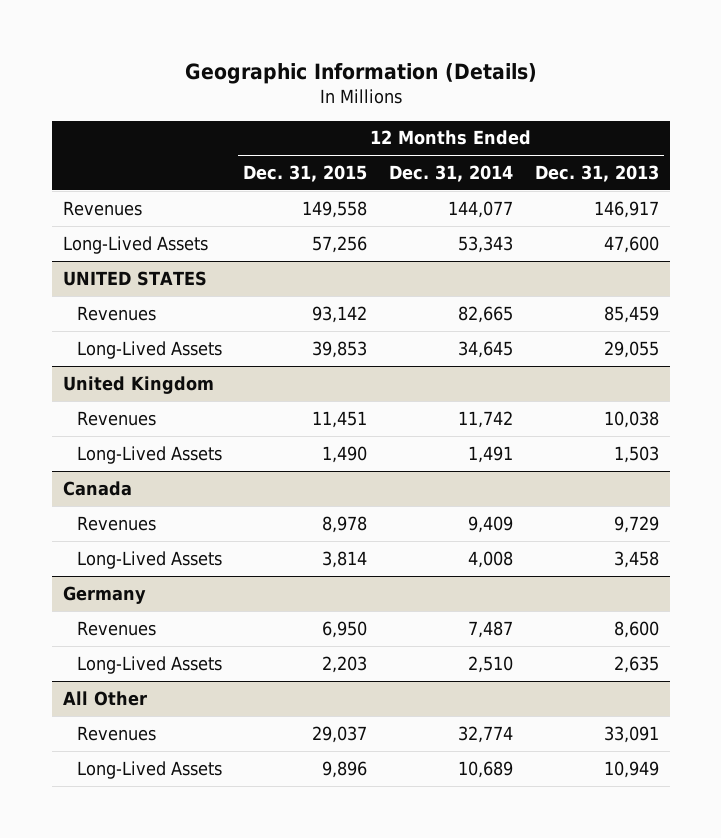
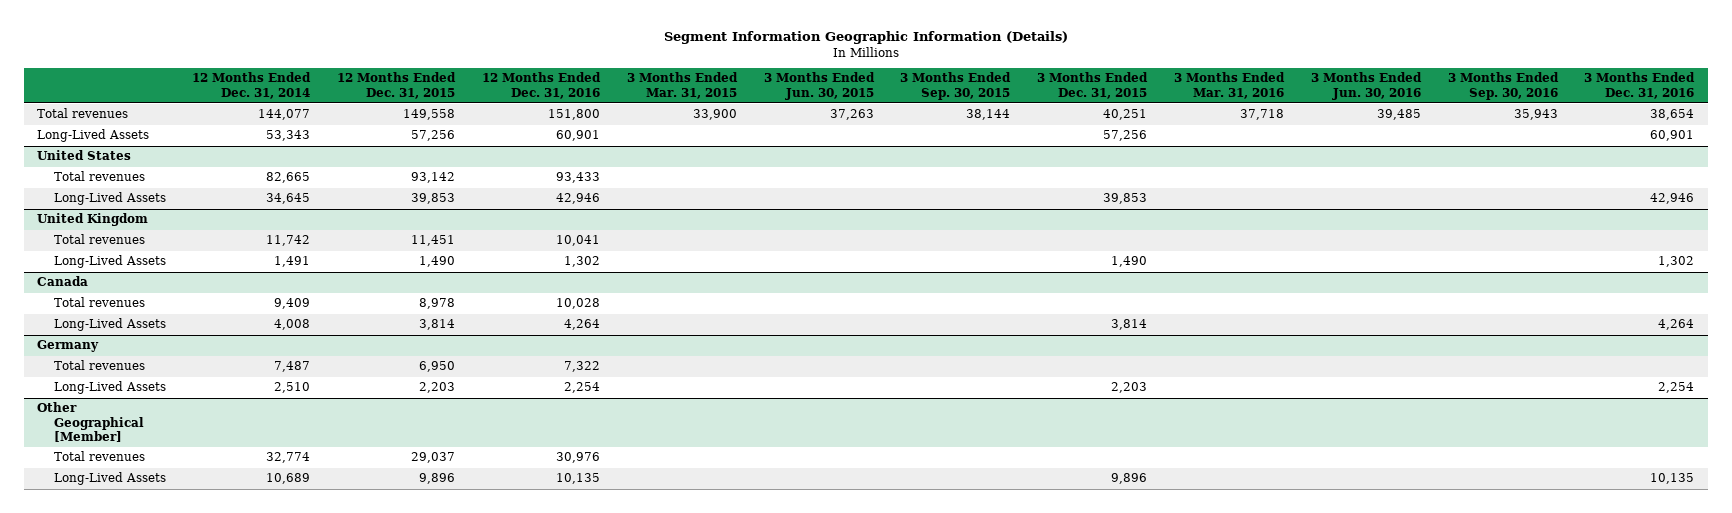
- Geographic Information (Details)
+ Segment Information Geographic Information (Details)
- | 12 Months Ended Dec. 31, 2015 | 12 Months Ended Dec. 31, 2014 | 12 Months Ended Dec. 31, 2013
+ | 12 Months Ended Dec. 31, 2014 | 12 Months Ended Dec. 31, 2015 | 12 Months Ended Dec. 31, 2016 | 3 Months Ended Mar. 31, 2015 | 3 Months Ended Jun. 30, 2015 | 3 Months Ended Sep. 30, 2015 | 3 Months Ended Dec. 31, 2015 | 3 Months Ended Mar. 31, 2016 | 3 Months Ended Jun. 30, 2016 | 3 Months Ended Sep. 30, 2016 | 3 Months Ended Dec. 31, 2016
- Revenues | 149,558 | 144,077 | 146,917
+ Total revenues | 144,077 | 149,558 | 151,800 | 33,900 | 37,263 | 38,144 | 40,251 | 37,718 | 39,485 | 35,943 | 38,654
- UNITED STATES
- Revenues | 93,142 | 82,665 | 85,459
+ United States
+ Total revenues | 82,665 | 93,142 | 93,433 | | | | | | | |
@ United Kingdom
- Revenues | 11,451 | 11,742 | 10,038
+ Total revenues | 11,742 | 11,451 | 10,041 | | | | | | | |
@ Canada
- Revenues | 8,978 | 9,409 | 9,729
+ Total revenues | 9,409 | 8,978 | 10,028 | | | | | | | |
@ Germany
- Revenues | 6,950 | 7,487 | 8,600
+ Total revenues | 7,487 | 6,950 | 7,322 | | | | | | | |
- All Other
- Revenues | 29,037 | 32,774 | 33,091
+ Other Geographical [Member]
+ Total revenues | 32,774 | 29,037 | 30,976 | | | | | | | |

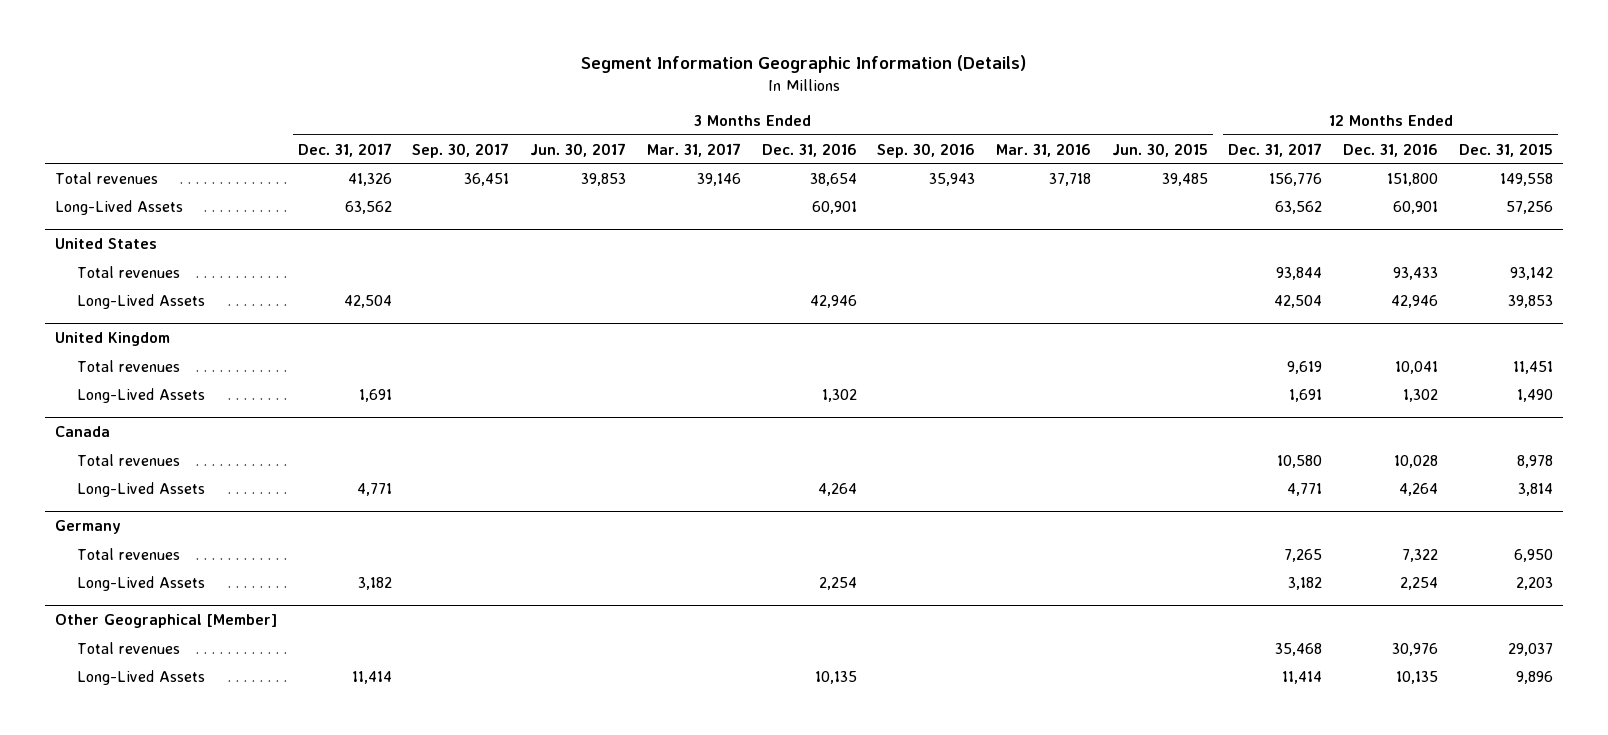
- | 12 Months Ended Dec. 31, 2014 | 12 Months Ended Dec. 31, 2015 | 12 Months Ended Dec. 31, 2016 | 3 Months Ended Mar. 31, 2015 | 3 Months Ended Jun. 30, 2015 | 3 Months Ended Sep. 30, 2015 | 3 Months Ended Dec. 31, 2015 | 3 Months Ended Mar. 31, 2016 | 3 Months Ended Jun. 30, 2016 | 3 Months Ended Sep. 30, 2016 | 3 Months Ended Dec. 31, 2016
+ | 3 Months Ended Dec. 31, 2017 | 3 Months Ended Sep. 30, 2017 | 3 Months Ended Jun. 30, 2017 | 3 Months Ended Mar. 31, 2017 | 3 Months Ended Dec. 31, 2016 | 3 Months Ended Sep. 30, 2016 | 3 Months Ended Mar. 31, 2016 | 3 Months Ended Jun. 30, 2015 | 12 Months Ended Dec. 31, 2017 | 12 Months Ended Dec. 31, 2016 | 12 Months Ended Dec. 31, 2015
- Total revenues | 144,077 | 149,558 | 151,800 | 33,900 | 37,263 | 38,144 | 40,251 | 37,718 | 39,485 | 35,943 | 38,654
+ Total revenues | 41,326 | 36,451 | 39,853 | 39,146 | 38,654 | 35,943 | 37,718 | 39,485 | 156,776 | 151,800 | 149,558

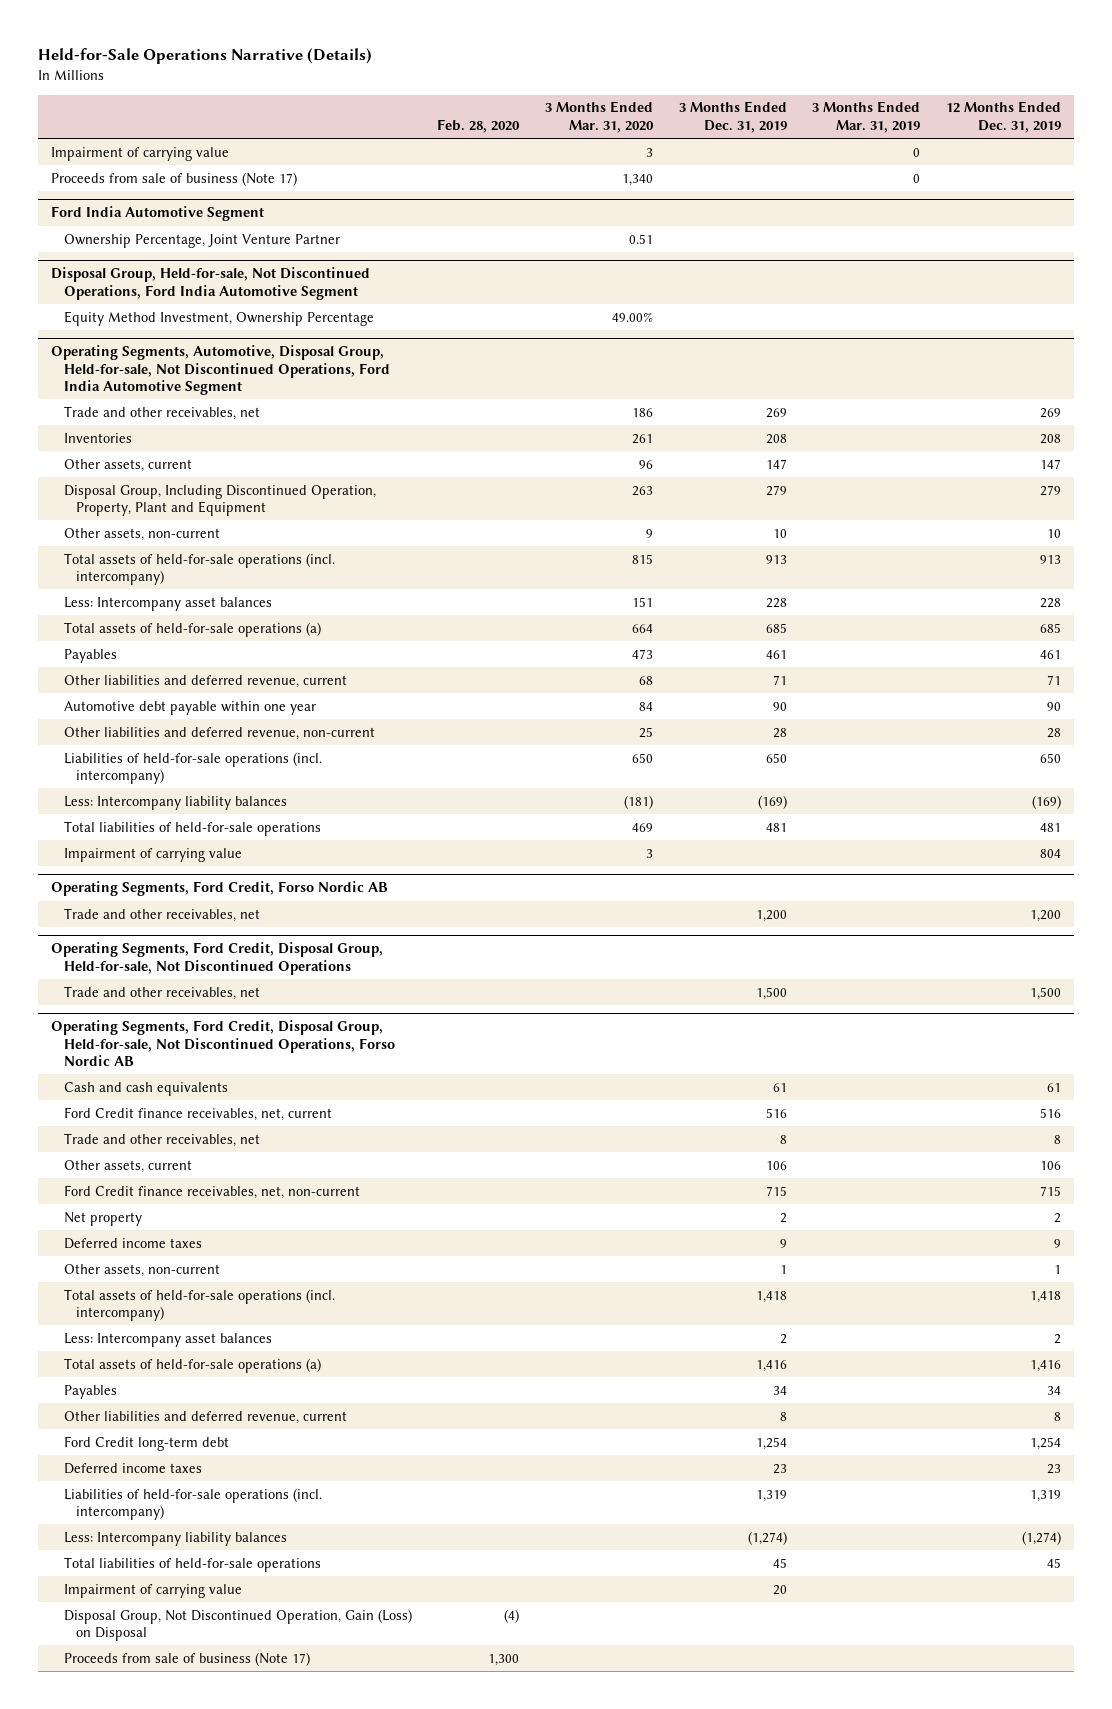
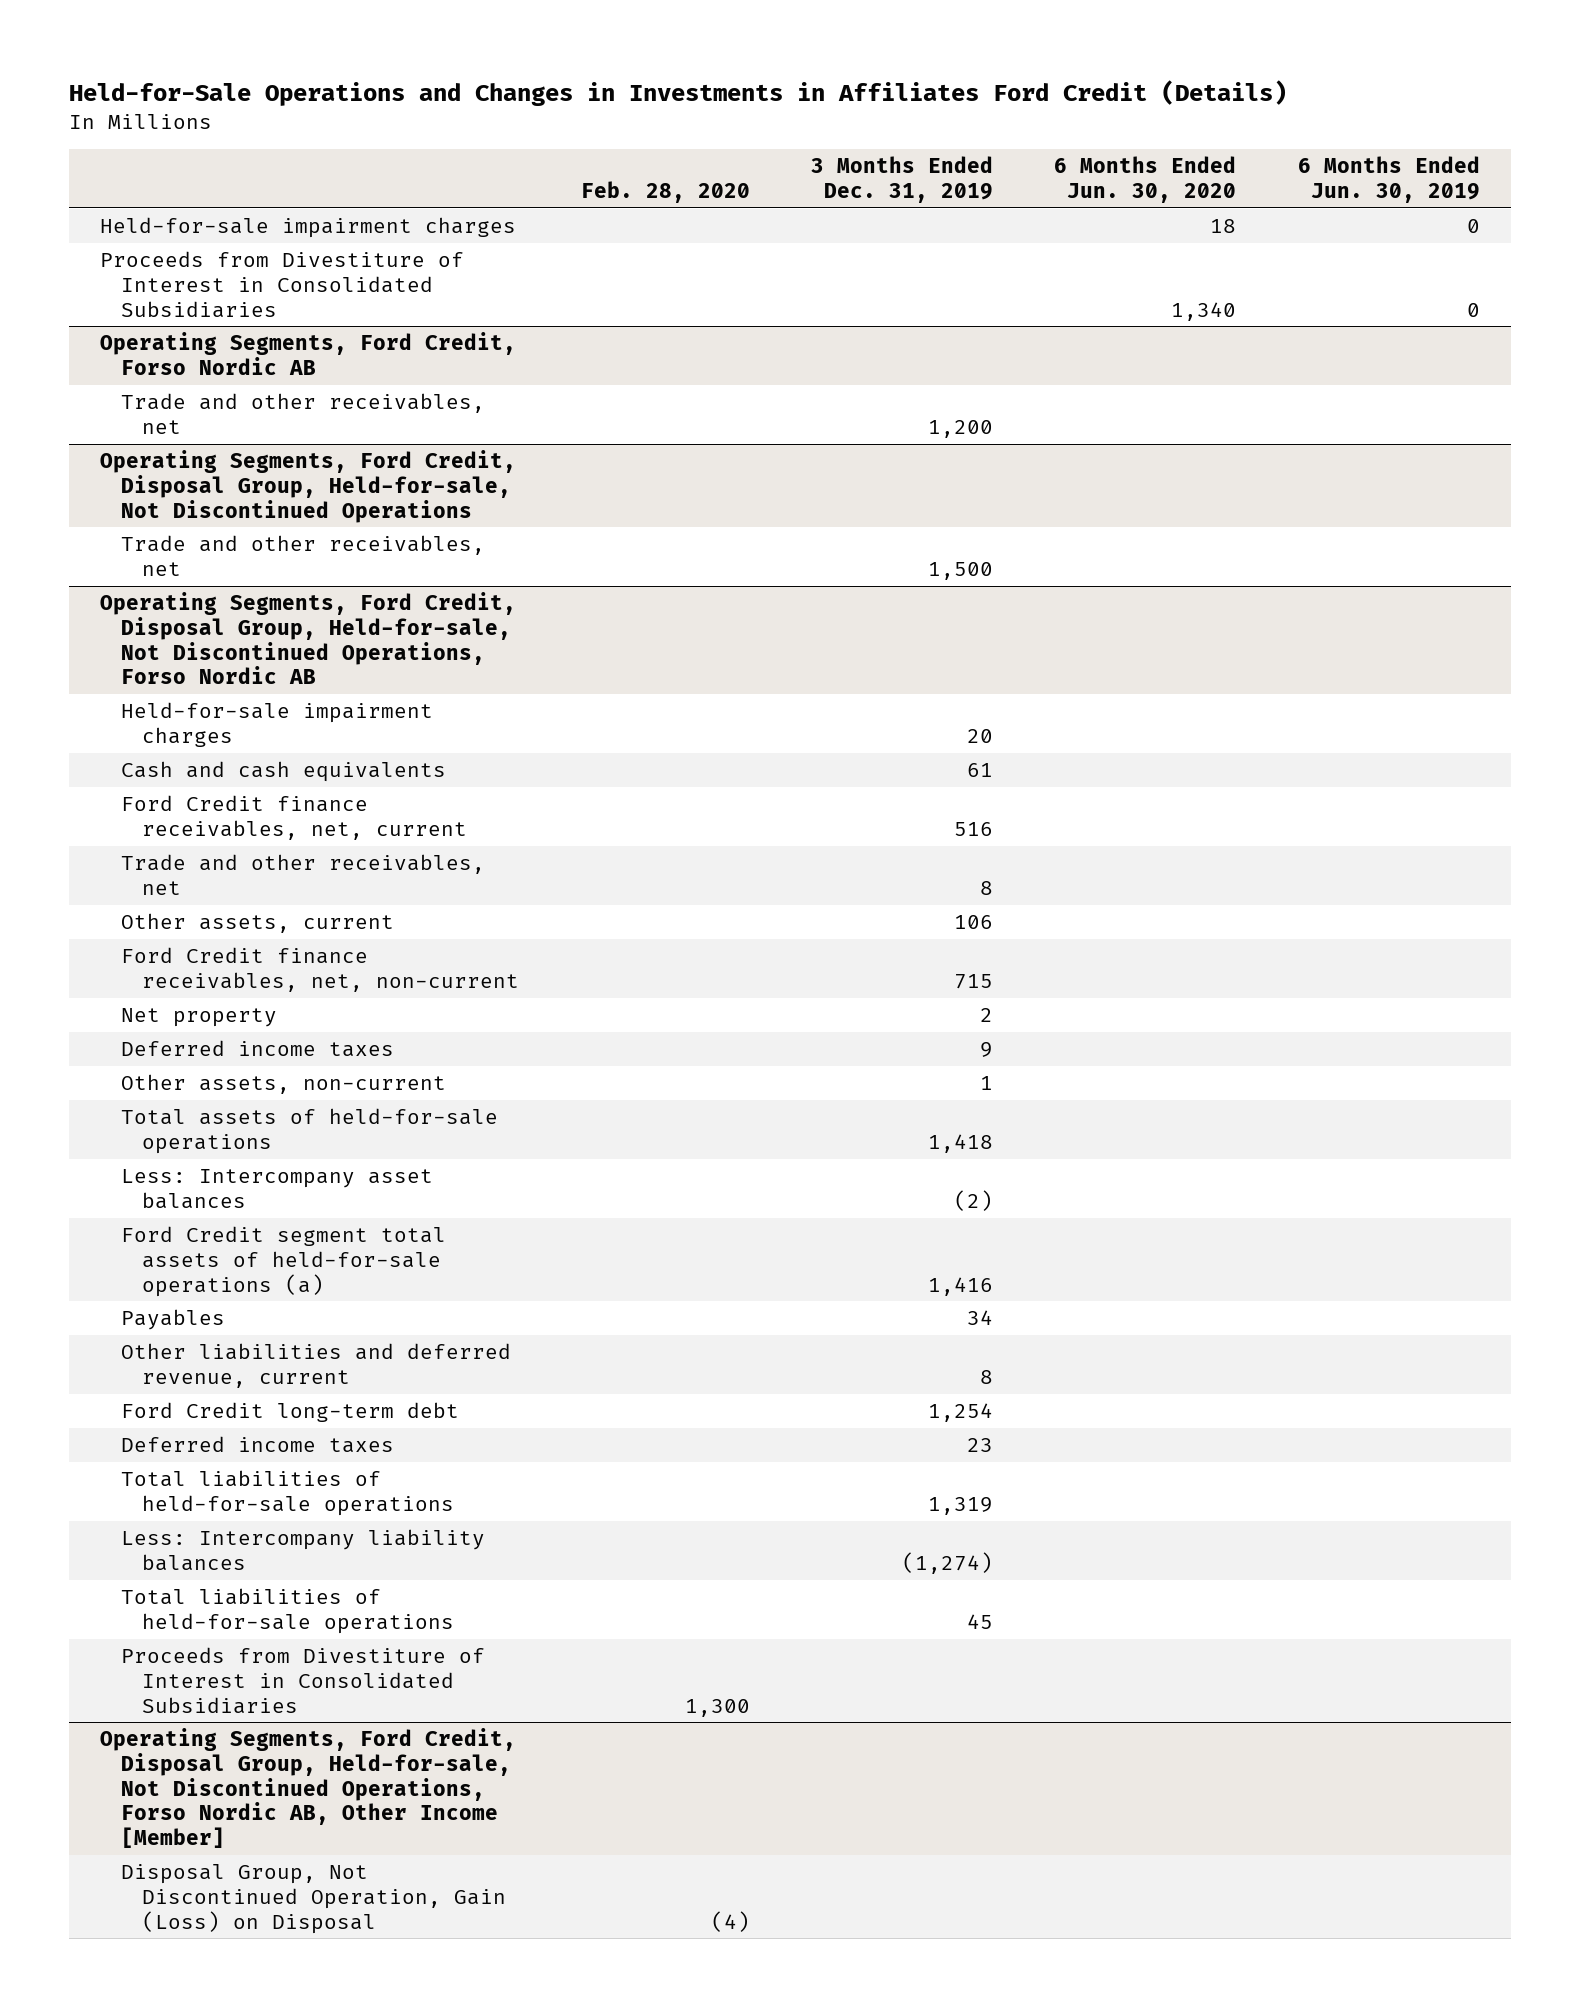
- Held-for-Sale Operations Narrative (Details)
+ Held-for-Sale Operations and Changes in Investments in Affiliates Ford Credit (Details)
- | Feb. 28, 2020 | 3 Months Ended Mar. 31, 2020 | 3 Months Ended Dec. 31, 2019 | 3 Months Ended Mar. 31, 2019 | 12 Months Ended Dec. 31, 2019
+ | Feb. 28, 2020 | 3 Months Ended Dec. 31, 2019 | 6 Months Ended Jun. 30, 2020 | 6 Months Ended Jun. 30, 2019
- Impairment of carrying value | | 3 | | 0 |
- Proceeds from sale of business (Note 17) | | 1,340 | | 0 |
- Ford India Automotive Segment
- Ownership Percentage, Joint Venture Partner | | 0.51 | | |
- Disposal Group, Held-for-sale, Not Discontinued Operations, Ford India Automotive Segment
- Equity Method Investment, Ownership Percentage | | 49.00% | | |
- Operating Segments, Automotive, Disposal Group, Held-for-sale, Not Discontinued Operations, Ford India Automotive Segment
- Trade and other receivables, net | | 186 | 269 | | 269
- Inventories | | 261 | 208 | | 208
- Other assets, current | | 96 | 147 | | 147
- Disposal Group, Including Discontinued Operation, Property, Plant and Equipment | | 263 | 279 | | 279
- Other assets, non-current | | 9 | 10 | | 10
- Total assets of held-for-sale operations (incl. intercompany) | | 815 | 913 | | 913
- Less: Intercompany asset balances | | 151 | 228 | | 228
- Total assets of held-for-sale operations (a) | | 664 | 685 | | 685
- Payables | | 473 | 461 | | 461
- Other liabilities and deferred revenue, current | | 68 | 71 | | 71
- Automotive debt payable within one year | | 84 | 90 | | 90
- Other liabilities and deferred revenue, non-current | | 25 | 28 | | 28
- Liabilities of held-for-sale operations (incl. intercompany) | | 650 | 650 | | 650
- Less: Intercompany liability balances | | (181) | (169) | | (169)
- Total liabilities of held-for-sale operations | | 469 | 481 | | 481
- Impairment of carrying value | | 3 | | | 804
+ Held-for-sale impairment charges | | | 18 | 0
+ Proceeds from Divestiture of Interest in Consolidated Subsidiaries | | | 1,340 | 0
@ Operating Segments, Ford Credit, Disposal Group, Held-for-sale, Not Discontinued Operations, Forso Nordic AB
+ Held-for-sale impairment charges | | 20 | |
- Total assets of held-for-sale operations (incl. intercompany) | | | 1,418 | | 1,418
- Less: Intercompany asset balances | | | 2 | | 2
- Total assets of held-for-sale operations (a) | | | 1,416 | | 1,416
+ Total assets of held-for-sale operations | | 1,418 | |
+ Less: Intercompany asset balances | | (2) | |
+ Ford Credit segment total assets of held-for-sale operations (a) | | 1,416 | |
- Liabilities of held-for-sale operations (incl. intercompany) | | | 1,319 | | 1,319
+ Total liabilities of held-for-sale operations | | 1,319 | |
- Impairment of carrying value | | | 20 | |
+ Proceeds from Divestiture of Interest in Consolidated Subsidiaries | 1,300 | | |
+ Operating Segments, Ford Credit, Disposal Group, Held-for-sale, Not Discontinued Operations, Forso Nordic AB, Other Income [Member]
@ Operating Segments, Ford Credit, Disposal Group, Held-for-sale, Not Discontinued Operations, Forso Nordic AB
- Proceeds from sale of business (Note 17) | 1,300 | | | |

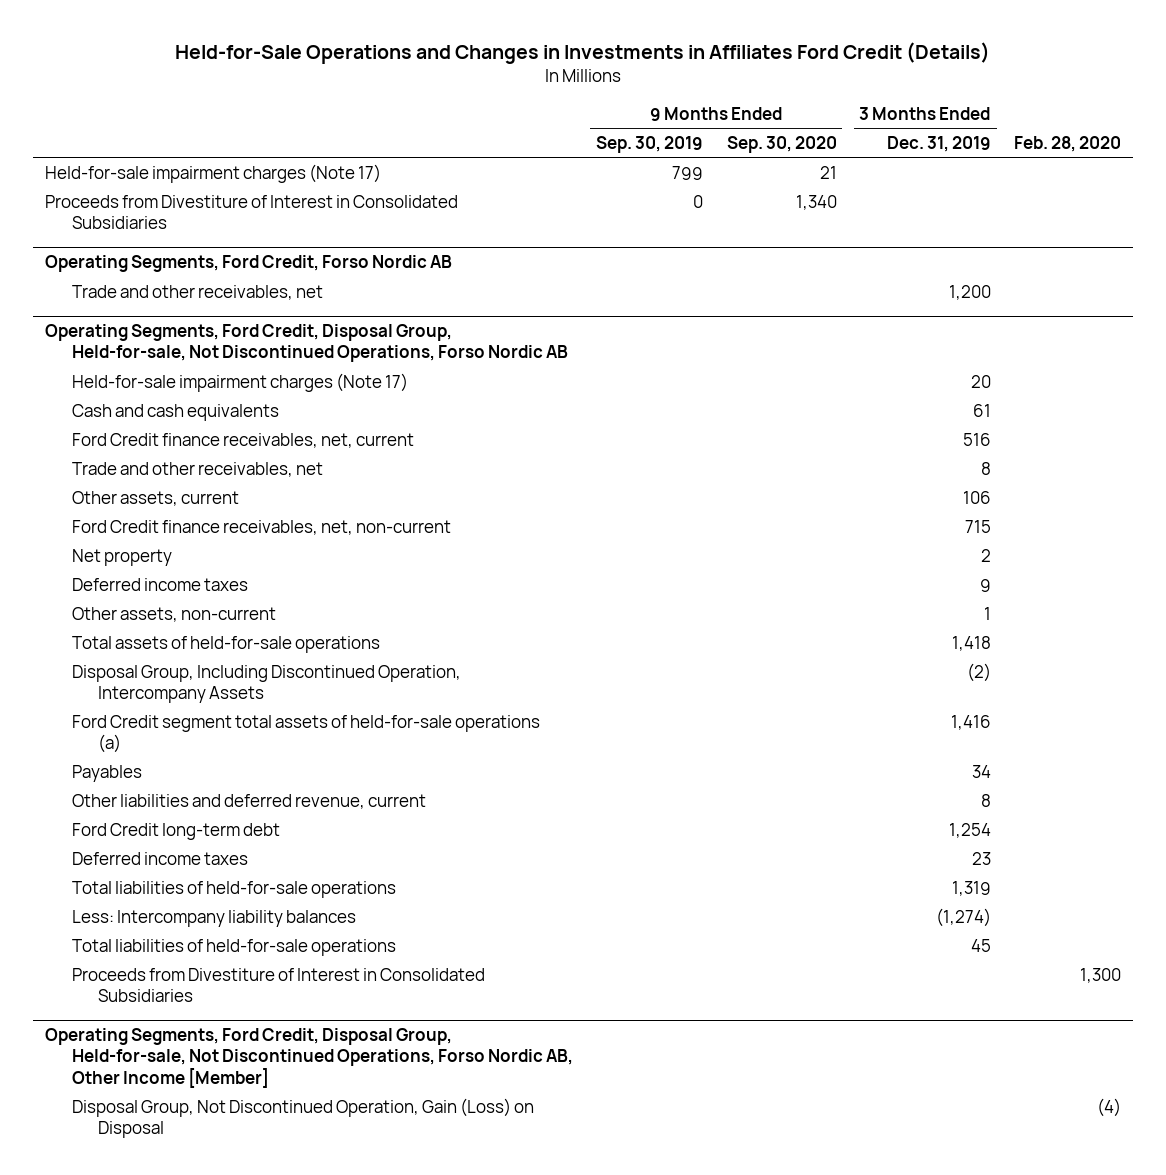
- | Feb. 28, 2020 | 3 Months Ended Dec. 31, 2019 | 6 Months Ended Jun. 30, 2020 | 6 Months Ended Jun. 30, 2019
+ | 9 Months Ended Sep. 30, 2019 | 9 Months Ended Sep. 30, 2020 | 3 Months Ended Dec. 31, 2019 | Feb. 28, 2020
- Held-for-sale impairment charges | | | 18 | 0
+ Held-for-sale impairment charges (Note 17) | 799 | 21 | |
- Operating Segments, Ford Credit, Disposal Group, Held-for-sale, Not Discontinued Operations
- Trade and other receivables, net | | 1,500 | |
@ Operating Segments, Ford Credit, Disposal Group, Held-for-sale, Not Discontinued Operations, Forso Nordic AB
- Held-for-sale impairment charges | | 20 | |
+ Held-for-sale impairment charges (Note 17) | | | 20 |
- Less: Intercompany asset balances | | (2) | |
+ Disposal Group, Including Discontinued Operation, Intercompany Assets | | | (2) |

